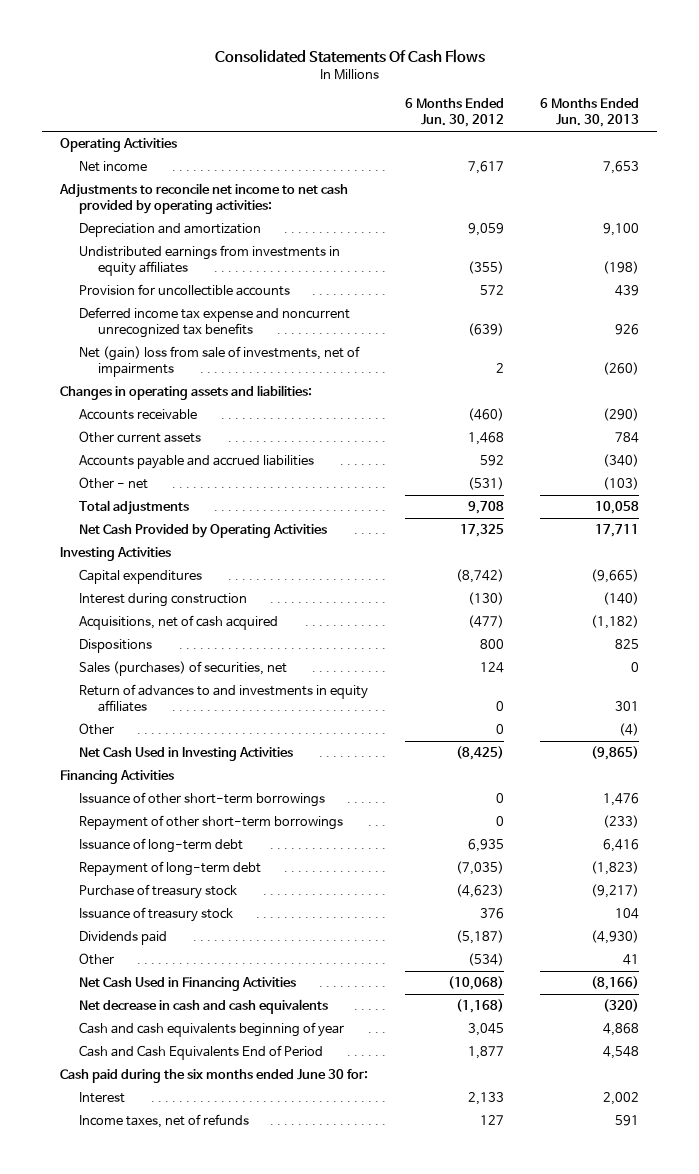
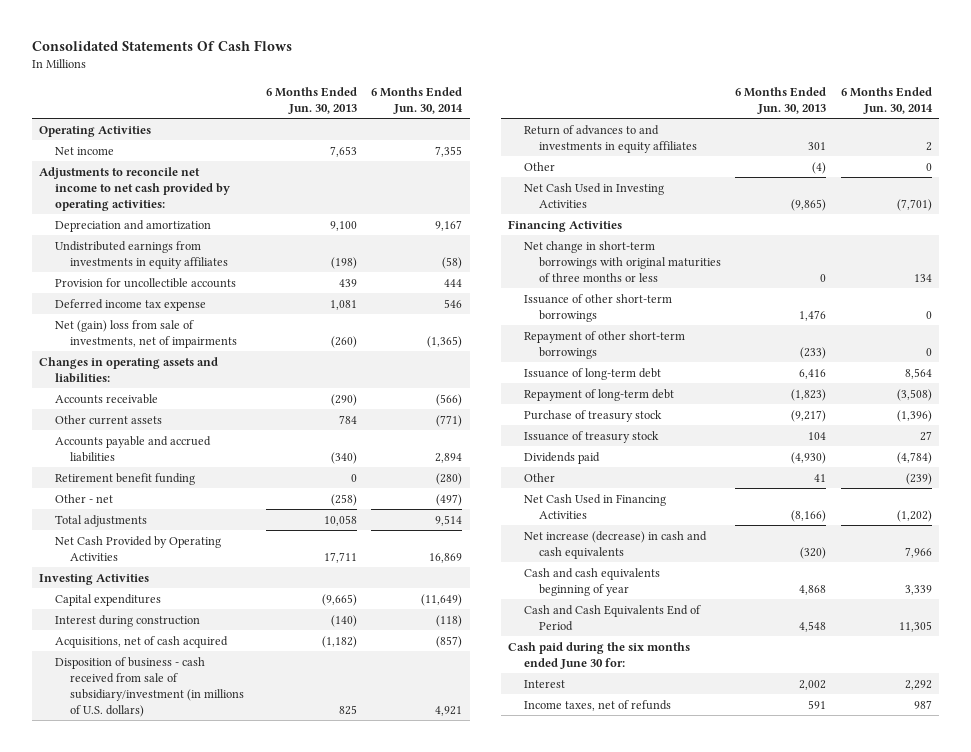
- | 6 Months Ended Jun. 30, 2012 | 6 Months Ended Jun. 30, 2013
+ | 6 Months Ended Jun. 30, 2013 | 6 Months Ended Jun. 30, 2014
- Deferred income tax expense and noncurrent unrecognized tax benefits | (639) | 926
+ Deferred income tax expense | 1,081 | 546
- Other - net | (531) | (103)
+ Retirement benefit funding | 0 | (280)
+ Other - net | (258) | (497)
- Dispositions | 800 | 825
- Sales (purchases) of securities, net | 124 | 0
+ Disposition of business - cash received from sale of subsidiary/investment (in millions of U.S. dollars) | 825 | 4,921
+ Net change in short-term borrowings with original maturities of three months or less | 0 | 134
- Net decrease in cash and cash equivalents | (1,168) | (320)
+ Net increase (decrease) in cash and cash equivalents | (320) | 7,966

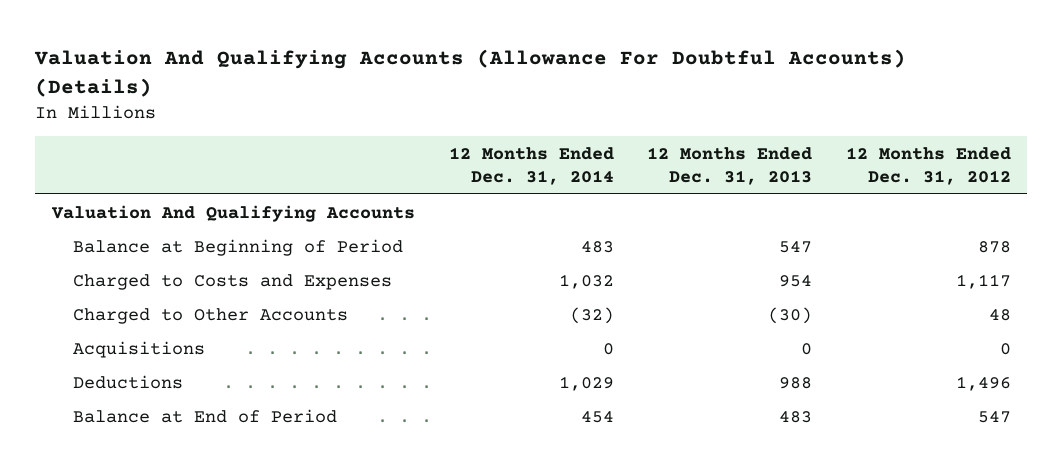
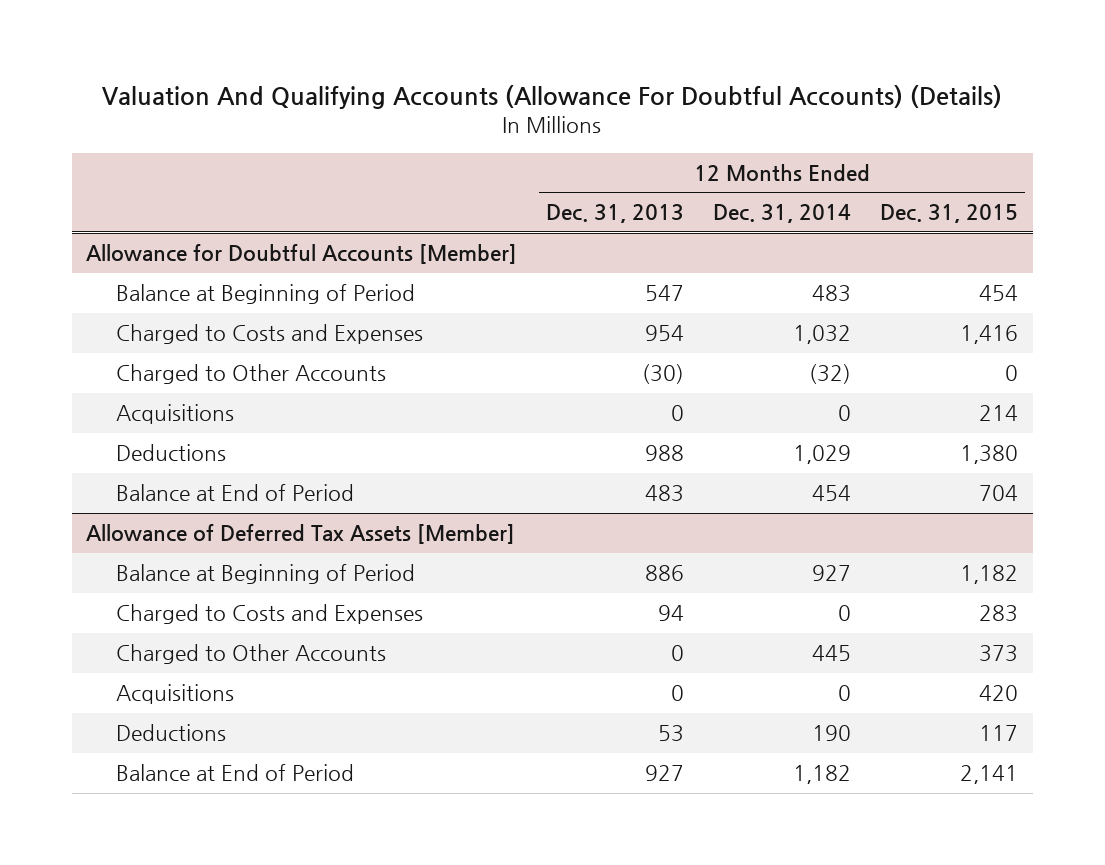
- | 12 Months Ended Dec. 31, 2014 | 12 Months Ended Dec. 31, 2013 | 12 Months Ended Dec. 31, 2012
+ | 12 Months Ended Dec. 31, 2013 | 12 Months Ended Dec. 31, 2014 | 12 Months Ended Dec. 31, 2015
- Valuation And Qualifying Accounts
+ Allowance for Doubtful Accounts [Member]
+ Allowance of Deferred Tax Assets [Member]
+ Balance at Beginning of Period | 886 | 927 | 1,182
+ Charged to Costs and Expenses | 94 | 0 | 283
+ Charged to Other Accounts | 0 | 445 | 373
+ Acquisitions | 0 | 0 | 420
+ Deductions | 53 | 190 | 117
+ Balance at End of Period | 927 | 1,182 | 2,141

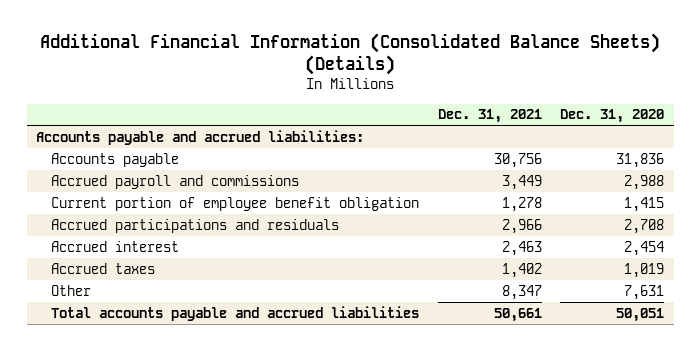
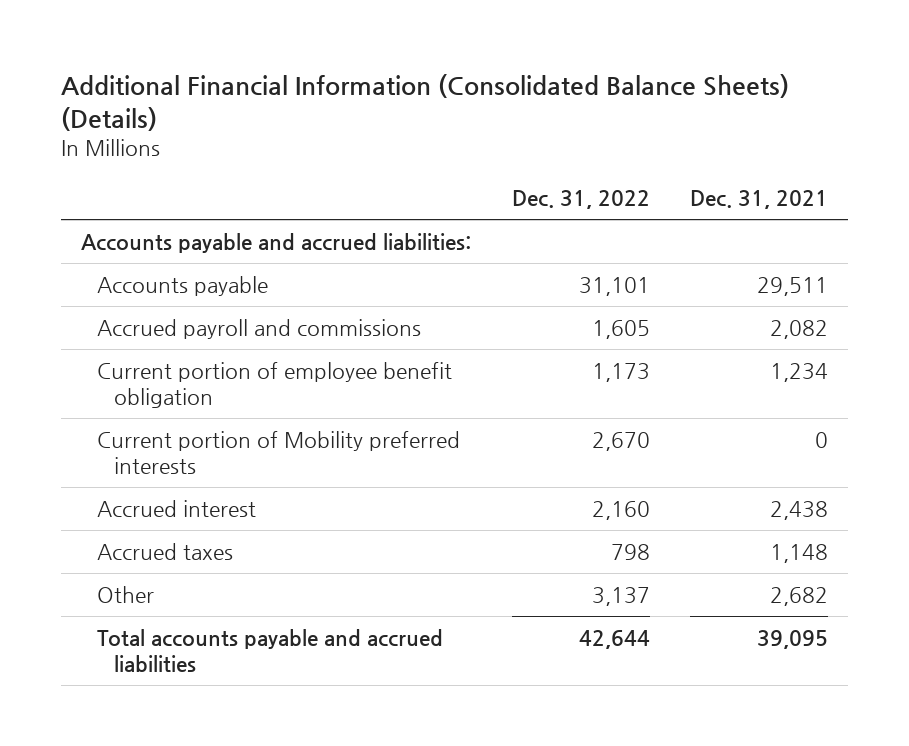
- | Dec. 31, 2021 | Dec. 31, 2020
+ | Dec. 31, 2022 | Dec. 31, 2021
- Accounts payable | 30,756 | 31,836
- Accrued payroll and commissions | 3,449 | 2,988
- Current portion of employee benefit obligation | 1,278 | 1,415
- Accrued participations and residuals | 2,966 | 2,708
- Accrued interest | 2,463 | 2,454
- Accrued taxes | 1,402 | 1,019
- Other | 8,347 | 7,631
- Total accounts payable and accrued liabilities | 50,661 | 50,051
+ Accounts payable | 31,101 | 29,511
+ Accrued payroll and commissions | 1,605 | 2,082
+ Current portion of employee benefit obligation | 1,173 | 1,234
+ Current portion of Mobility preferred interests | 2,670 | 0
+ Accrued interest | 2,160 | 2,438
+ Accrued taxes | 798 | 1,148
+ Other | 3,137 | 2,682
+ Total accounts payable and accrued liabilities | 42,644 | 39,095

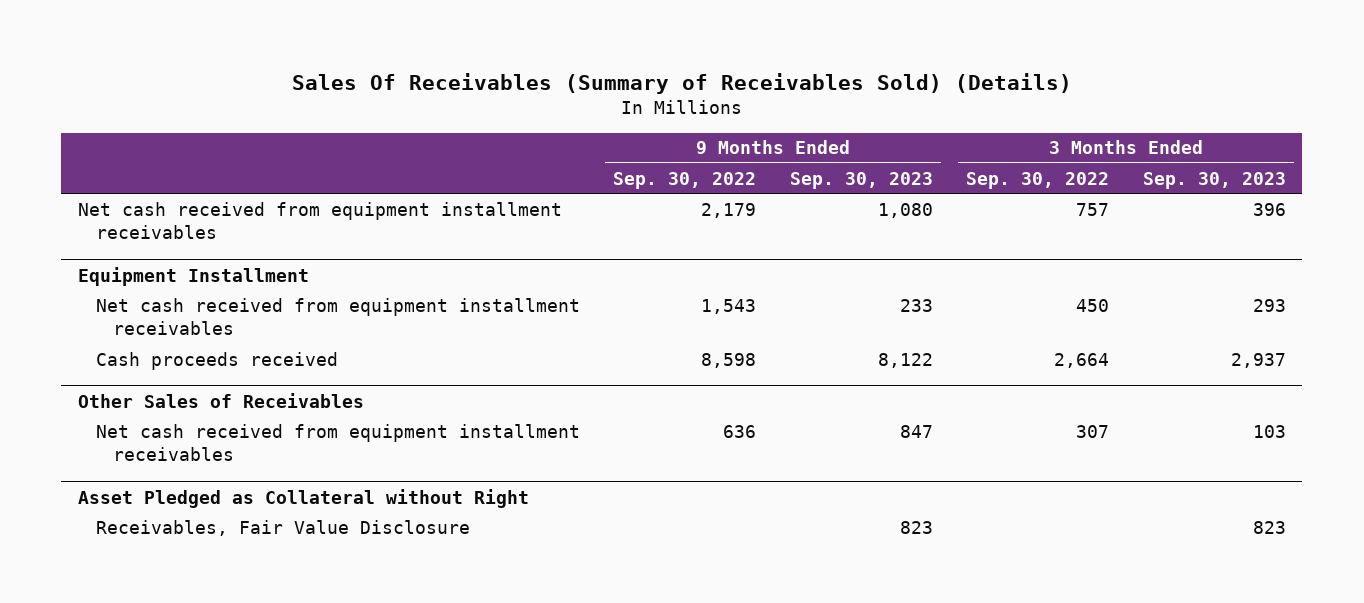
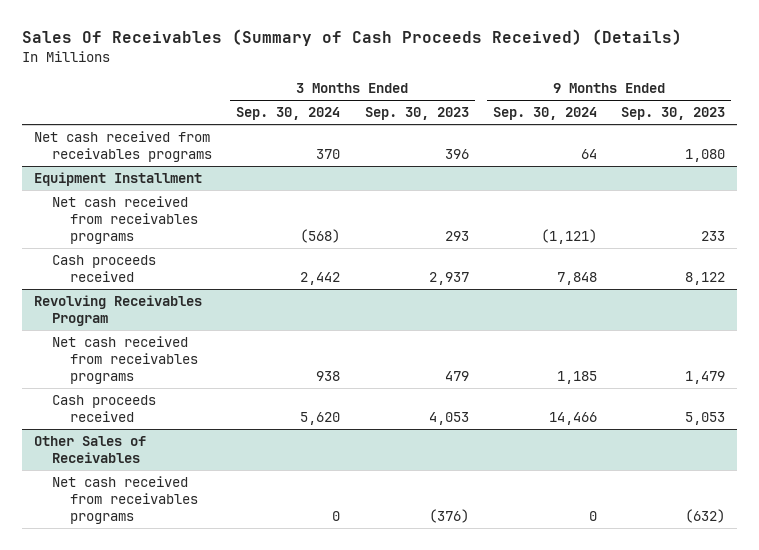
- Sales Of Receivables (Summary of Receivables Sold) (Details)
+ Sales Of Receivables (Summary of Cash Proceeds Received) (Details)
- | 9 Months Ended Sep. 30, 2022 | 9 Months Ended Sep. 30, 2023 | 3 Months Ended Sep. 30, 2022 | 3 Months Ended Sep. 30, 2023
+ | 3 Months Ended Sep. 30, 2024 | 3 Months Ended Sep. 30, 2023 | 9 Months Ended Sep. 30, 2024 | 9 Months Ended Sep. 30, 2023
- Net cash received from equipment installment receivables | 2,179 | 1,080 | 757 | 396
+ Net cash received from receivables programs | 370 | 396 | 64 | 1,080
@ Equipment Installment
- Net cash received from equipment installment receivables | 1,543 | 233 | 450 | 293
+ Net cash received from receivables programs | (568) | 293 | (1,121) | 233
+ Revolving Receivables Program
+ Net cash received from receivables programs | 938 | 479 | 1,185 | 1,479
+ Cash proceeds received | 5,620 | 4,053 | 14,466 | 5,053
@ Other Sales of Receivables
- Net cash received from equipment installment receivables | 636 | 847 | 307 | 103
- Asset Pledged as Collateral without Right
- Receivables, Fair Value Disclosure | | 823 | | 823
@ Other Sales of Receivables
+ Net cash received from receivables programs | 0 | (376) | 0 | (632)

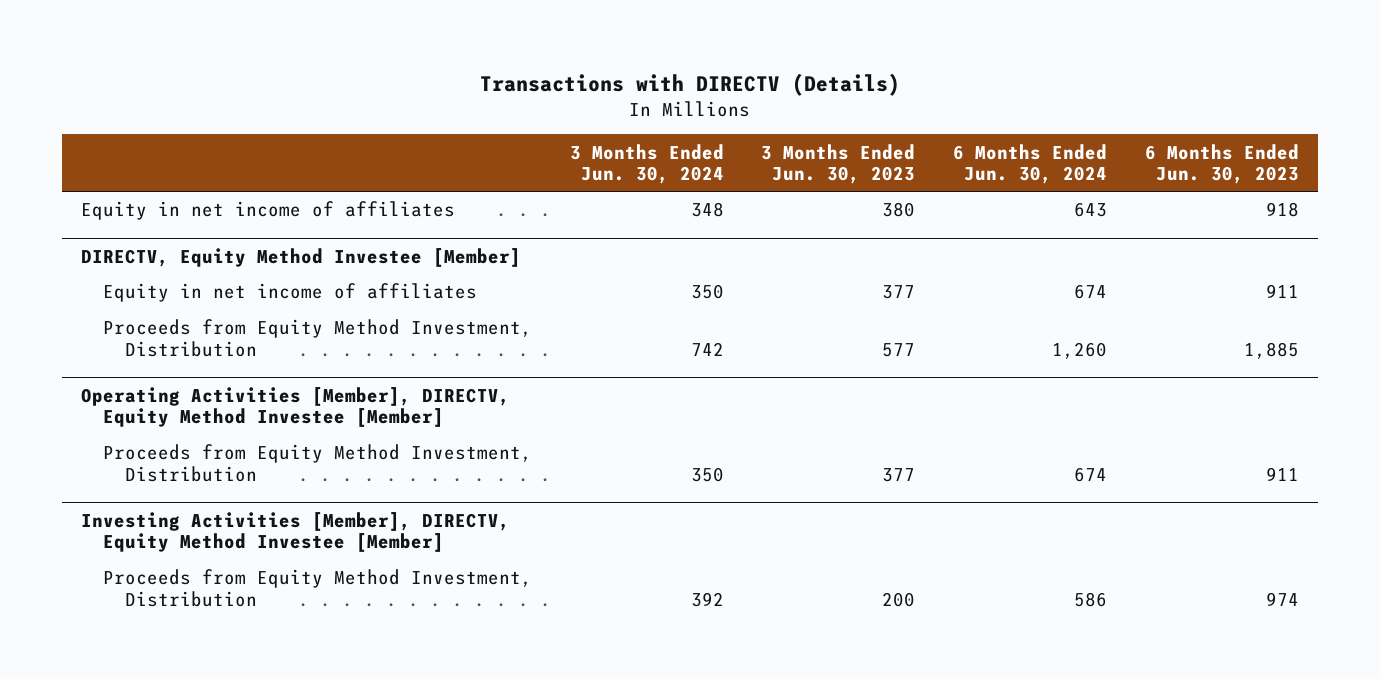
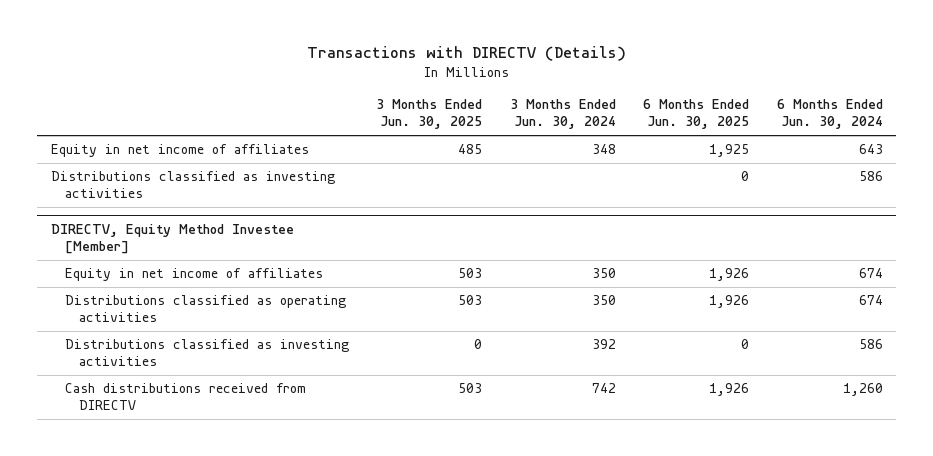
- | 3 Months Ended Jun. 30, 2024 | 3 Months Ended Jun. 30, 2023 | 6 Months Ended Jun. 30, 2024 | 6 Months Ended Jun. 30, 2023
+ | 3 Months Ended Jun. 30, 2025 | 3 Months Ended Jun. 30, 2024 | 6 Months Ended Jun. 30, 2025 | 6 Months Ended Jun. 30, 2024
+ Distributions classified as investing activities | | | 0 | 586
@ DIRECTV, Equity Method Investee [Member]
- Proceeds from Equity Method Investment, Distribution | 742 | 577 | 1,260 | 1,885
- Operating Activities [Member], DIRECTV, Equity Method Investee [Member]
- Proceeds from Equity Method Investment, Distribution | 350 | 377 | 674 | 911
- Investing Activities [Member], DIRECTV, Equity Method Investee [Member]
- Proceeds from Equity Method Investment, Distribution | 392 | 200 | 586 | 974
@ DIRECTV, Equity Method Investee [Member]
+ Distributions classified as operating activities | 503 | 350 | 1,926 | 674
+ Distributions classified as investing activities | 0 | 392 | 0 | 586
+ Cash distributions received from DIRECTV | 503 | 742 | 1,926 | 1,260

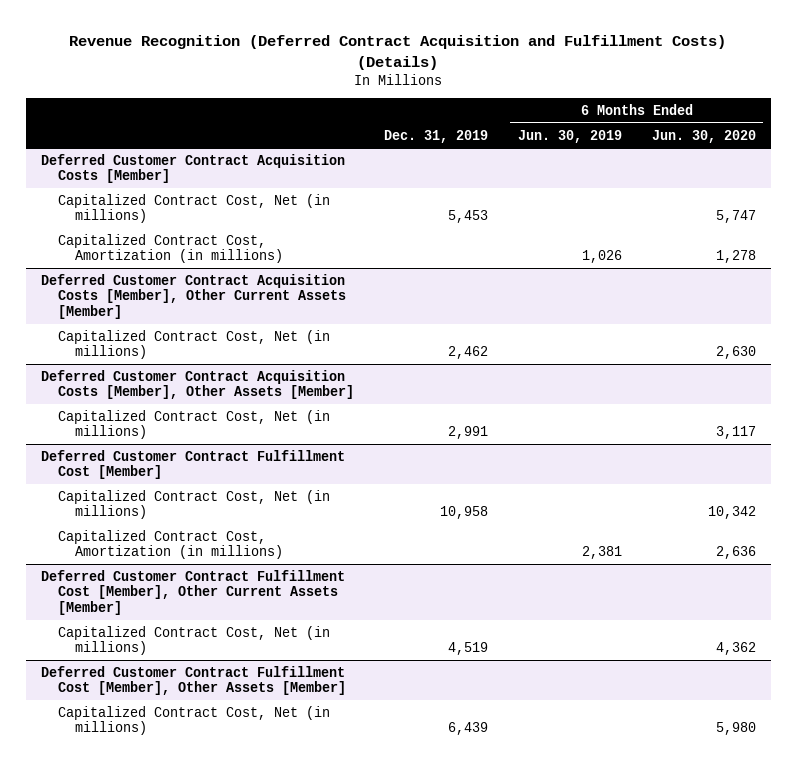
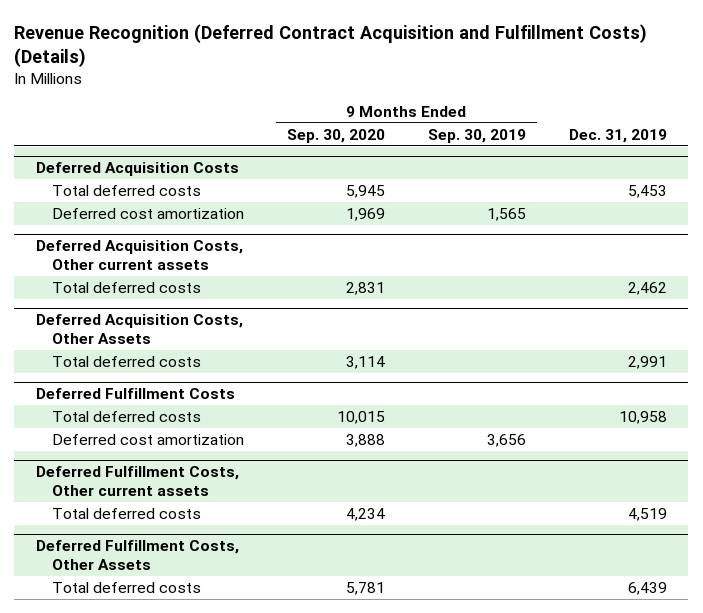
- | Dec. 31, 2019 | 6 Months Ended Jun. 30, 2019 | 6 Months Ended Jun. 30, 2020
+ | 9 Months Ended Sep. 30, 2020 | 9 Months Ended Sep. 30, 2019 | Dec. 31, 2019
- Deferred Customer Contract Acquisition Costs [Member]
- Capitalized Contract Cost, Net (in millions) | 5,453 | | 5,747
- Capitalized Contract Cost, Amortization (in millions) | | 1,026 | 1,278
- Deferred Customer Contract Acquisition Costs [Member], Other Current Assets [Member]
- Capitalized Contract Cost, Net (in millions) | 2,462 | | 2,630
- Deferred Customer Contract Acquisition Costs [Member], Other Assets [Member]
- Capitalized Contract Cost, Net (in millions) | 2,991 | | 3,117
- Deferred Customer Contract Fulfillment Cost [Member]
- Capitalized Contract Cost, Net (in millions) | 10,958 | | 10,342
- Capitalized Contract Cost, Amortization (in millions) | | 2,381 | 2,636
- Deferred Customer Contract Fulfillment Cost [Member], Other Current Assets [Member]
- Capitalized Contract Cost, Net (in millions) | 4,519 | | 4,362
- Deferred Customer Contract Fulfillment Cost [Member], Other Assets [Member]
- Capitalized Contract Cost, Net (in millions) | 6,439 | | 5,980
+ Deferred Acquisition Costs
+ Total deferred costs | 5,945 | | 5,453
+ Deferred cost amortization | 1,969 | 1,565 |
+ Deferred Acquisition Costs, Other current assets
+ Total deferred costs | 2,831 | | 2,462
+ Deferred Acquisition Costs, Other Assets
+ Total deferred costs | 3,114 | | 2,991
+ Deferred Fulfillment Costs
+ Total deferred costs | 10,015 | | 10,958
+ Deferred cost amortization | 3,888 | 3,656 |
+ Deferred Fulfillment Costs, Other current assets
+ Total deferred costs | 4,234 | | 4,519
+ Deferred Fulfillment Costs, Other Assets
+ Total deferred costs | 5,781 | | 6,439

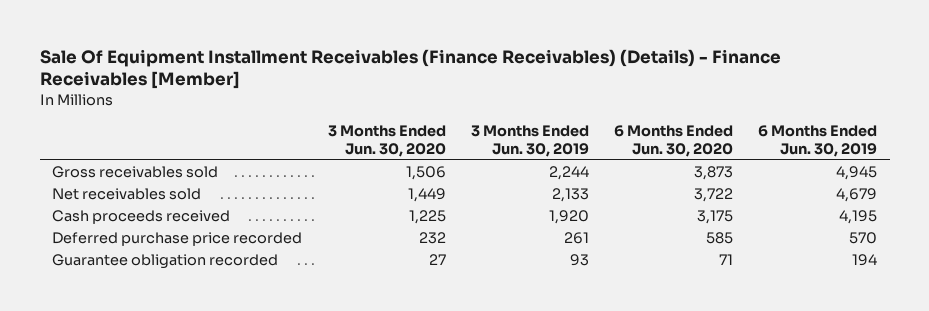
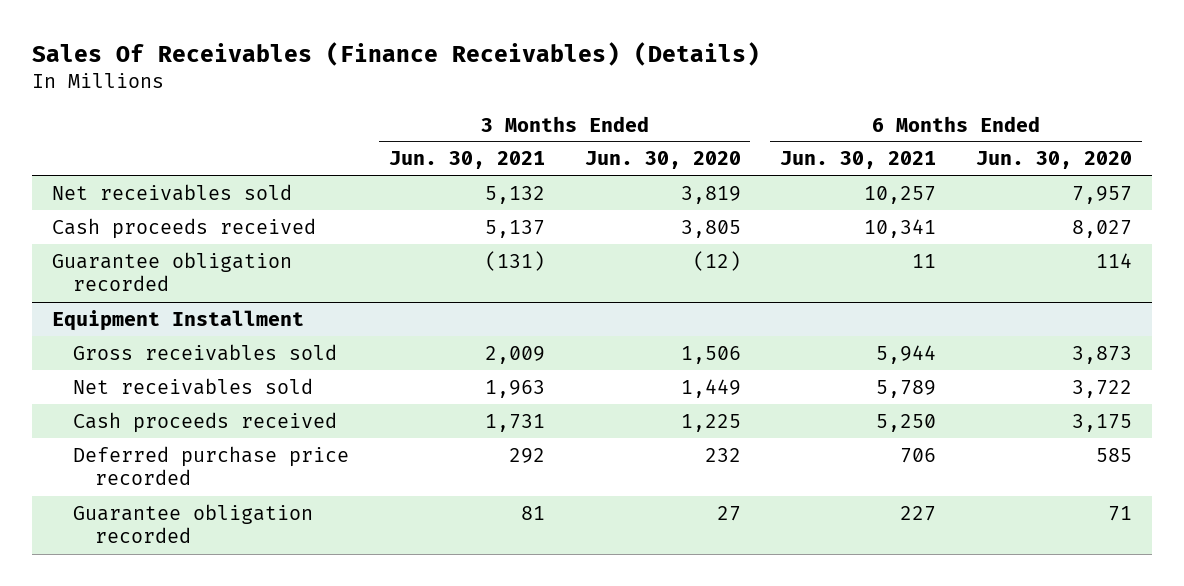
- Sale Of Equipment Installment Receivables (Finance Receivables) (Details) - Finance Receivables [Member]
+ Sales Of Receivables (Finance Receivables) (Details)
- | 3 Months Ended Jun. 30, 2020 | 3 Months Ended Jun. 30, 2019 | 6 Months Ended Jun. 30, 2020 | 6 Months Ended Jun. 30, 2019
+ | 3 Months Ended Jun. 30, 2021 | 3 Months Ended Jun. 30, 2020 | 6 Months Ended Jun. 30, 2021 | 6 Months Ended Jun. 30, 2020
+ Net receivables sold | 5,132 | 3,819 | 10,257 | 7,957
+ Cash proceeds received | 5,137 | 3,805 | 10,341 | 8,027
+ Guarantee obligation recorded | (131) | (12) | 11 | 114
+ Equipment Installment

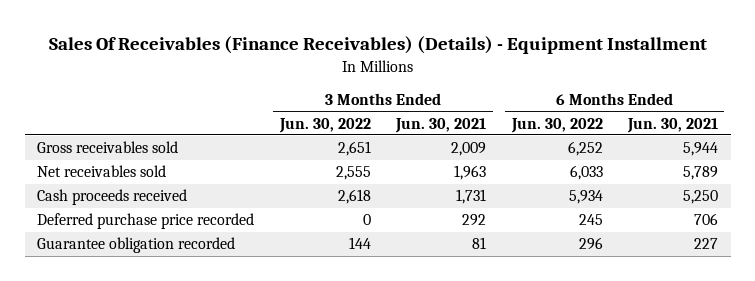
- Sales Of Receivables (Finance Receivables) (Details)
+ Sales Of Receivables (Finance Receivables) (Details) - Equipment Installment
- | 3 Months Ended Jun. 30, 2021 | 3 Months Ended Jun. 30, 2020 | 6 Months Ended Jun. 30, 2021 | 6 Months Ended Jun. 30, 2020
+ | 3 Months Ended Jun. 30, 2022 | 3 Months Ended Jun. 30, 2021 | 6 Months Ended Jun. 30, 2022 | 6 Months Ended Jun. 30, 2021
- Net receivables sold | 5,132 | 3,819 | 10,257 | 7,957
- Cash proceeds received | 5,137 | 3,805 | 10,341 | 8,027
- Guarantee obligation recorded | (131) | (12) | 11 | 114
- Equipment Installment

